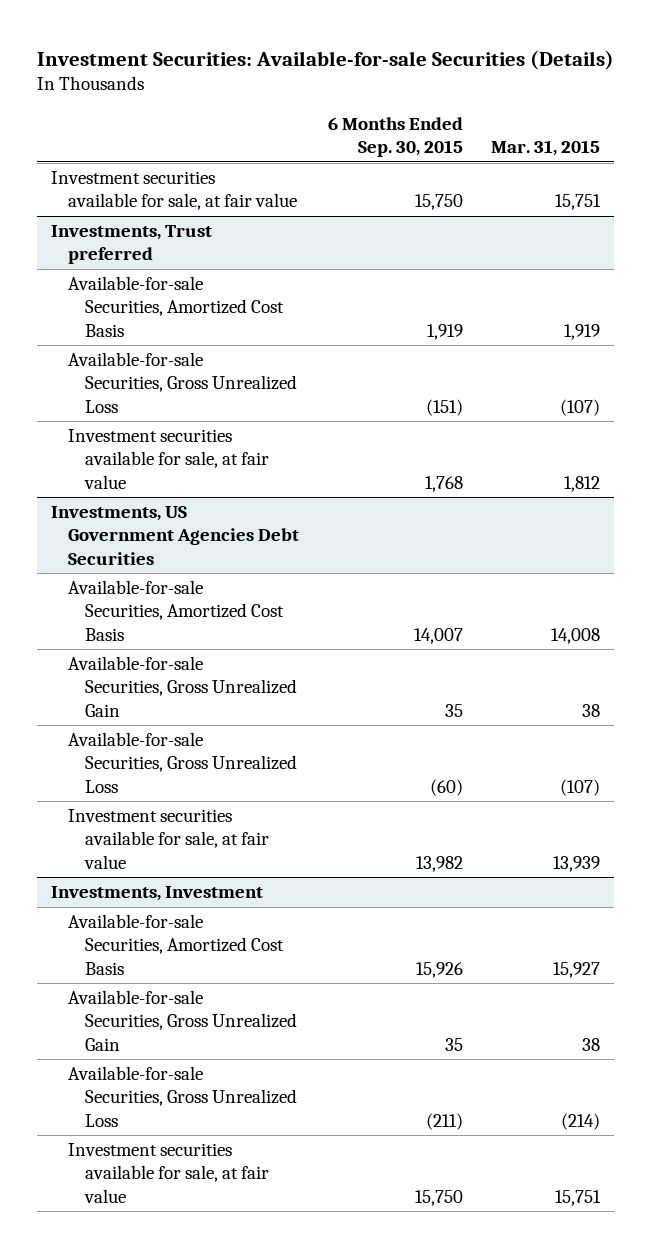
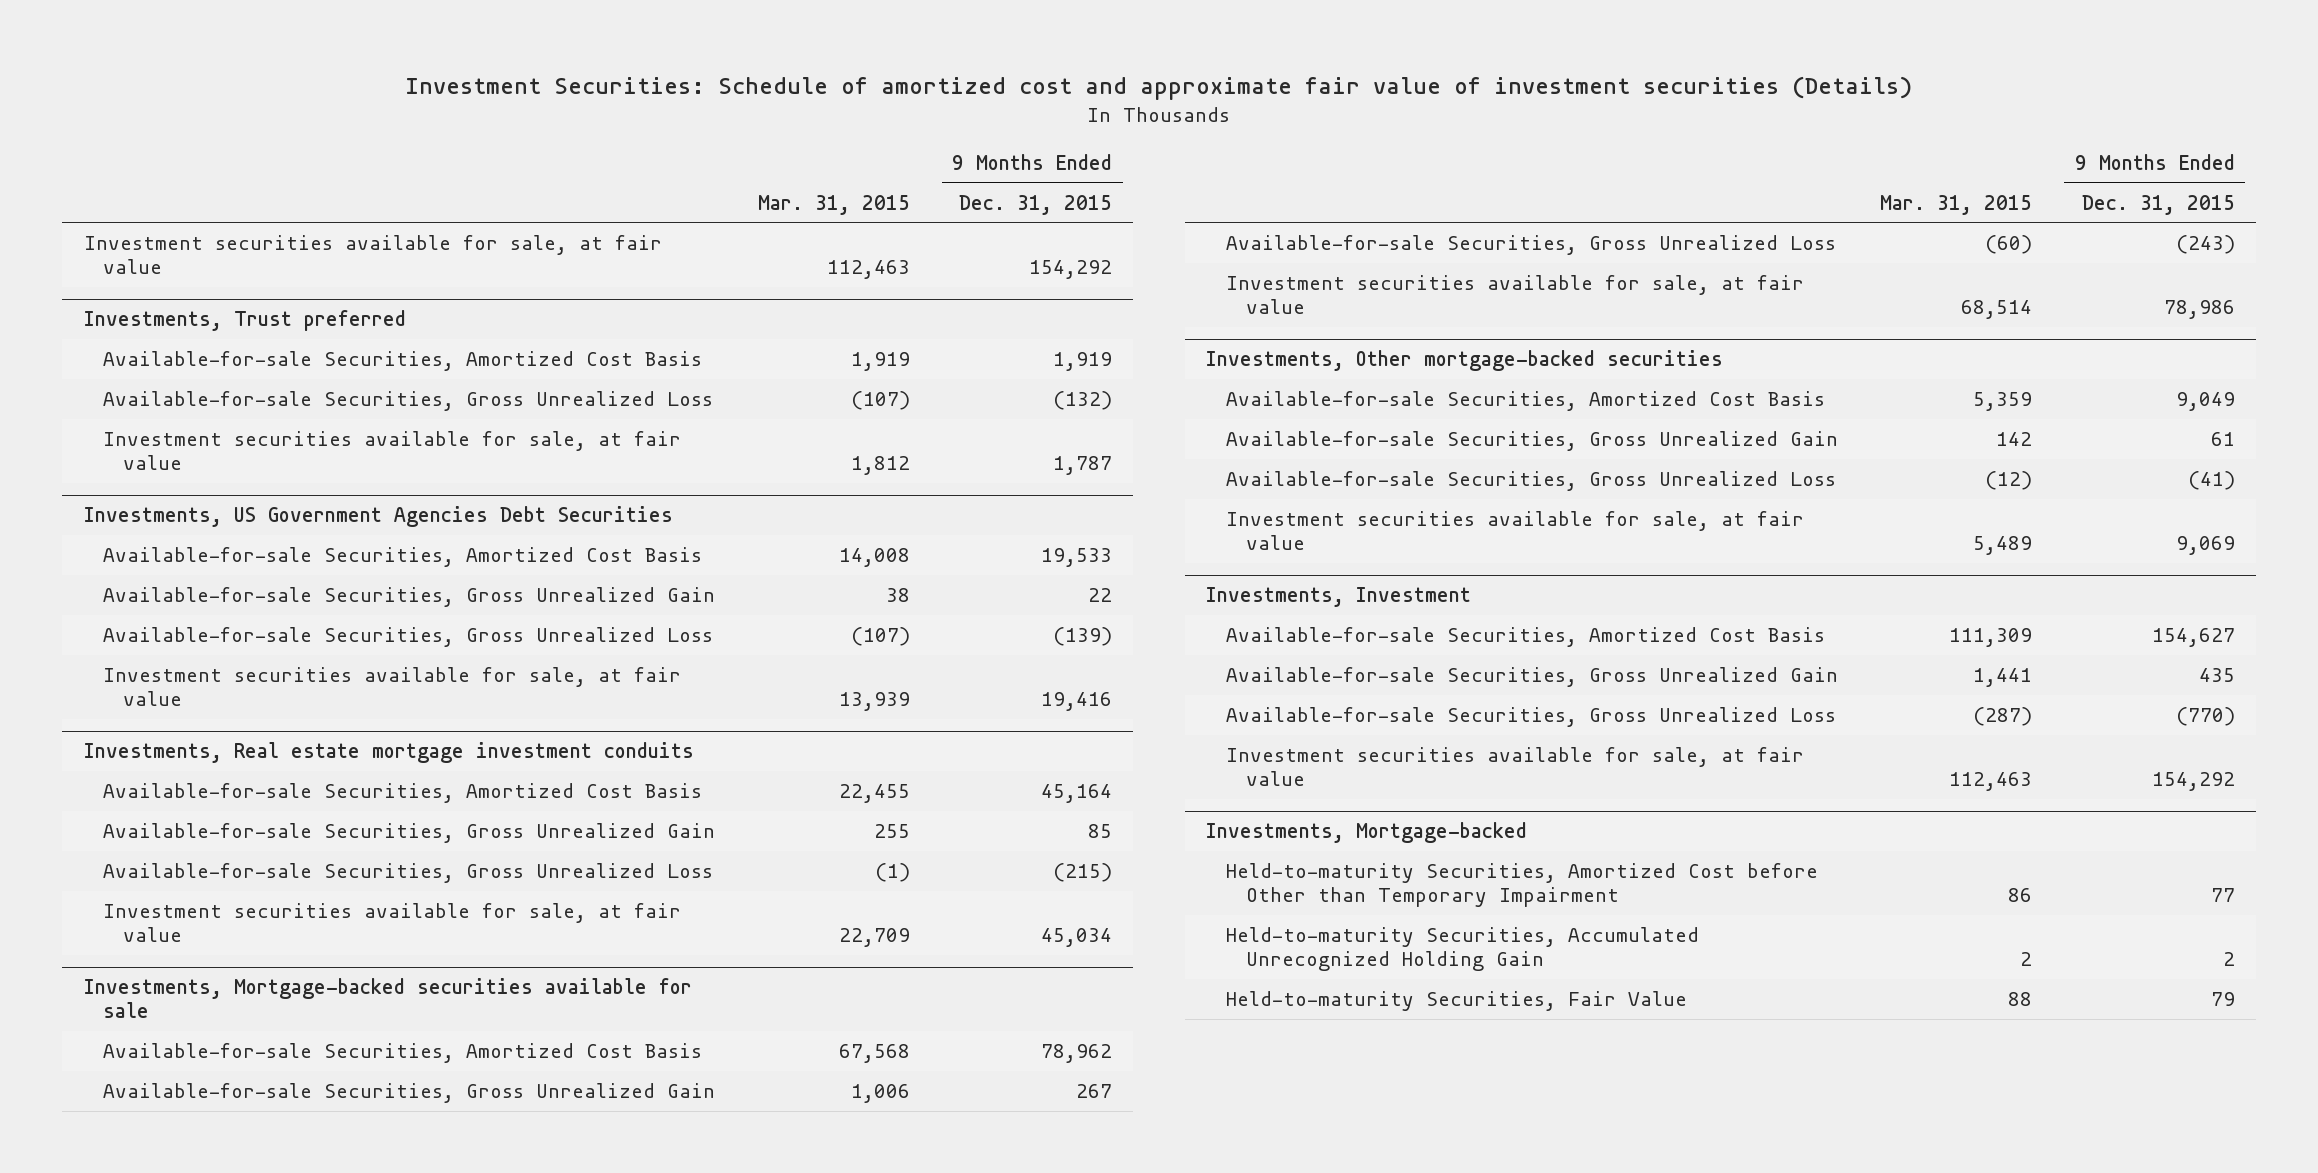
- Investment Securities: Available-for-sale Securities (Details)
+ Investment Securities: Schedule of amortized cost and approximate fair value of investment securities (Details)
- | 6 Months Ended Sep. 30, 2015 | Mar. 31, 2015
+ | Mar. 31, 2015 | 9 Months Ended Dec. 31, 2015
- Investment securities available for sale, at fair value | 15,750 | 15,751
+ Investment securities available for sale, at fair value | 112,463 | 154,292
+ Investments, Real estate mortgage investment conduits
+ Available-for-sale Securities, Amortized Cost Basis | 22,455 | 45,164
+ Available-for-sale Securities, Gross Unrealized Gain | 255 | 85
+ Available-for-sale Securities, Gross Unrealized Loss | (1) | (215)
+ Investment securities available for sale, at fair value | 22,709 | 45,034
+ Investments, Mortgage-backed securities available for sale
+ Available-for-sale Securities, Amortized Cost Basis | 67,568 | 78,962
+ Available-for-sale Securities, Gross Unrealized Gain | 1,006 | 267
+ Available-for-sale Securities, Gross Unrealized Loss | (60) | (243)
+ Investment securities available for sale, at fair value | 68,514 | 78,986
+ Investments, Other mortgage-backed securities
+ Available-for-sale Securities, Amortized Cost Basis | 5,359 | 9,049
+ Available-for-sale Securities, Gross Unrealized Gain | 142 | 61
+ Available-for-sale Securities, Gross Unrealized Loss | (12) | (41)
+ Investment securities available for sale, at fair value | 5,489 | 9,069
@ Investments, Investment
- Available-for-sale Securities, Amortized Cost Basis | 15,926 | 15,927
- Available-for-sale Securities, Gross Unrealized Gain | 35 | 38
- Available-for-sale Securities, Gross Unrealized Loss | (211) | (214)
- Investment securities available for sale, at fair value | 15,750 | 15,751
+ Available-for-sale Securities, Amortized Cost Basis | 111,309 | 154,627
+ Available-for-sale Securities, Gross Unrealized Gain | 1,441 | 435
+ Available-for-sale Securities, Gross Unrealized Loss | (287) | (770)
+ Investment securities available for sale, at fair value | 112,463 | 154,292
+ Investments, Mortgage-backed
+ Held-to-maturity Securities, Amortized Cost before Other than Temporary Impairment | 86 | 77
+ Held-to-maturity Securities, Accumulated Unrecognized Holding Gain | 2 | 2
+ Held-to-maturity Securities, Fair Value | 88 | 79

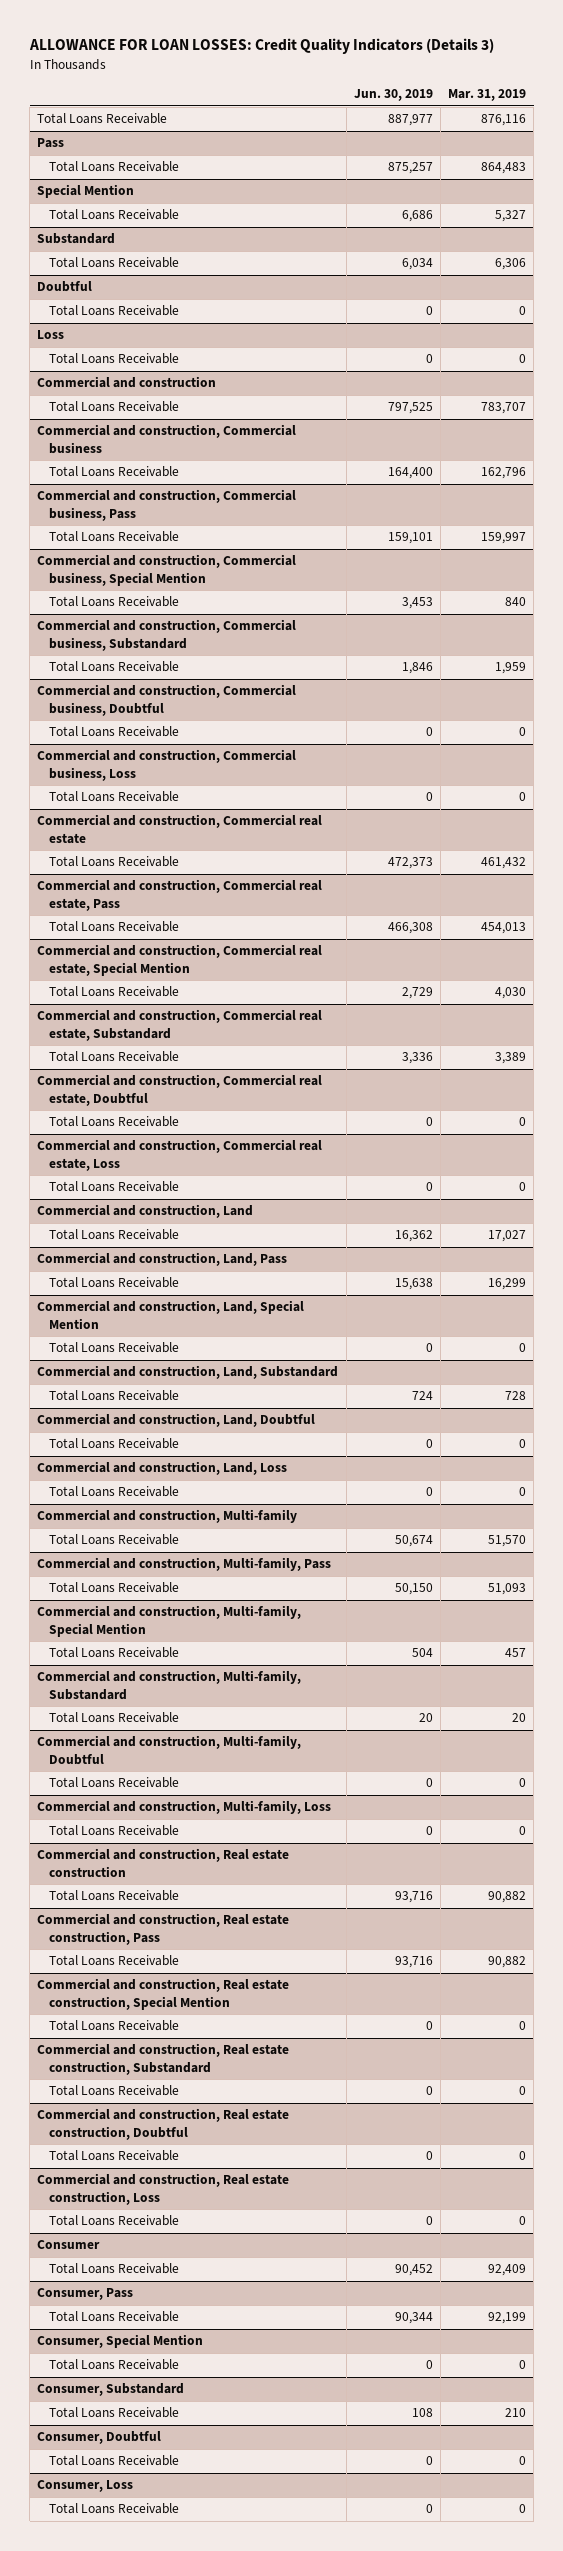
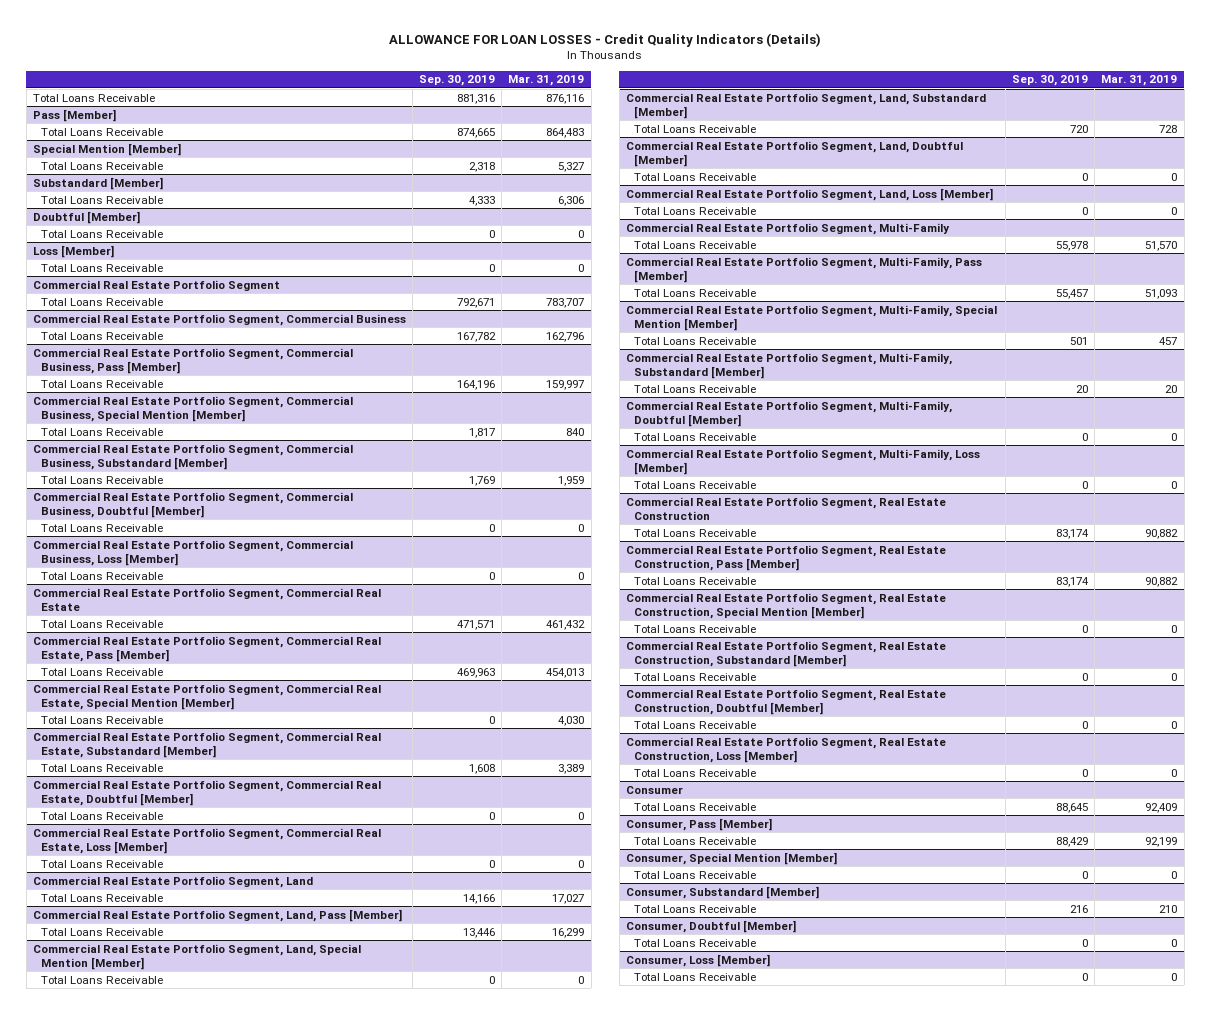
- ALLOWANCE FOR LOAN LOSSES: Credit Quality Indicators (Details 3)
+ ALLOWANCE FOR LOAN LOSSES - Credit Quality Indicators (Details)
- | Jun. 30, 2019 | Mar. 31, 2019
+ | Sep. 30, 2019 | Mar. 31, 2019
- Pass
+ Pass [Member]
- Special Mention
+ Special Mention [Member]
- Substandard
+ Substandard [Member]
- Doubtful
+ Doubtful [Member]
- Loss
+ Loss [Member]
- Commercial and construction
+ Commercial Real Estate Portfolio Segment
- Commercial and construction, Commercial business
+ Commercial Real Estate Portfolio Segment, Commercial Business
- Commercial and construction, Commercial business, Pass
+ Commercial Real Estate Portfolio Segment, Commercial Business, Pass [Member]
- Commercial and construction, Commercial business, Special Mention
+ Commercial Real Estate Portfolio Segment, Commercial Business, Special Mention [Member]
- Commercial and construction, Commercial business, Substandard
+ Commercial Real Estate Portfolio Segment, Commercial Business, Substandard [Member]
- Commercial and construction, Commercial business, Doubtful
+ Commercial Real Estate Portfolio Segment, Commercial Business, Doubtful [Member]
- Commercial and construction, Commercial business, Loss
+ Commercial Real Estate Portfolio Segment, Commercial Business, Loss [Member]
- Commercial and construction, Commercial real estate
+ Commercial Real Estate Portfolio Segment, Commercial Real Estate
- Commercial and construction, Commercial real estate, Pass
+ Commercial Real Estate Portfolio Segment, Commercial Real Estate, Pass [Member]
- Commercial and construction, Commercial real estate, Special Mention
+ Commercial Real Estate Portfolio Segment, Commercial Real Estate, Special Mention [Member]
- Commercial and construction, Commercial real estate, Substandard
+ Commercial Real Estate Portfolio Segment, Commercial Real Estate, Substandard [Member]
- Commercial and construction, Commercial real estate, Doubtful
+ Commercial Real Estate Portfolio Segment, Commercial Real Estate, Doubtful [Member]
- Commercial and construction, Commercial real estate, Loss
+ Commercial Real Estate Portfolio Segment, Commercial Real Estate, Loss [Member]
- Commercial and construction, Land
+ Commercial Real Estate Portfolio Segment, Land
- Commercial and construction, Land, Pass
+ Commercial Real Estate Portfolio Segment, Land, Pass [Member]
- Commercial and construction, Land, Special Mention
+ Commercial Real Estate Portfolio Segment, Land, Special Mention [Member]
- Commercial and construction, Land, Substandard
+ Commercial Real Estate Portfolio Segment, Land, Substandard [Member]
- Commercial and construction, Land, Doubtful
+ Commercial Real Estate Portfolio Segment, Land, Doubtful [Member]
- Commercial and construction, Land, Loss
+ Commercial Real Estate Portfolio Segment, Land, Loss [Member]
- Commercial and construction, Multi-family
+ Commercial Real Estate Portfolio Segment, Multi-Family
- Commercial and construction, Multi-family, Pass
+ Commercial Real Estate Portfolio Segment, Multi-Family, Pass [Member]
- Commercial and construction, Multi-family, Special Mention
+ Commercial Real Estate Portfolio Segment, Multi-Family, Special Mention [Member]
- Commercial and construction, Multi-family, Substandard
+ Commercial Real Estate Portfolio Segment, Multi-Family, Substandard [Member]
- Commercial and construction, Multi-family, Doubtful
+ Commercial Real Estate Portfolio Segment, Multi-Family, Doubtful [Member]
- Commercial and construction, Multi-family, Loss
+ Commercial Real Estate Portfolio Segment, Multi-Family, Loss [Member]
- Commercial and construction, Real estate construction
+ Commercial Real Estate Portfolio Segment, Real Estate Construction
- Commercial and construction, Real estate construction, Pass
+ Commercial Real Estate Portfolio Segment, Real Estate Construction, Pass [Member]
- Commercial and construction, Real estate construction, Special Mention
+ Commercial Real Estate Portfolio Segment, Real Estate Construction, Special Mention [Member]
- Commercial and construction, Real estate construction, Substandard
+ Commercial Real Estate Portfolio Segment, Real Estate Construction, Substandard [Member]
- Commercial and construction, Real estate construction, Doubtful
+ Commercial Real Estate Portfolio Segment, Real Estate Construction, Doubtful [Member]
- Commercial and construction, Real estate construction, Loss
+ Commercial Real Estate Portfolio Segment, Real Estate Construction, Loss [Member]
- Consumer, Pass
+ Consumer, Pass [Member]
- Consumer, Special Mention
+ Consumer, Special Mention [Member]
- Consumer, Substandard
+ Consumer, Substandard [Member]
- Consumer, Doubtful
+ Consumer, Doubtful [Member]
- Consumer, Loss
+ Consumer, Loss [Member]

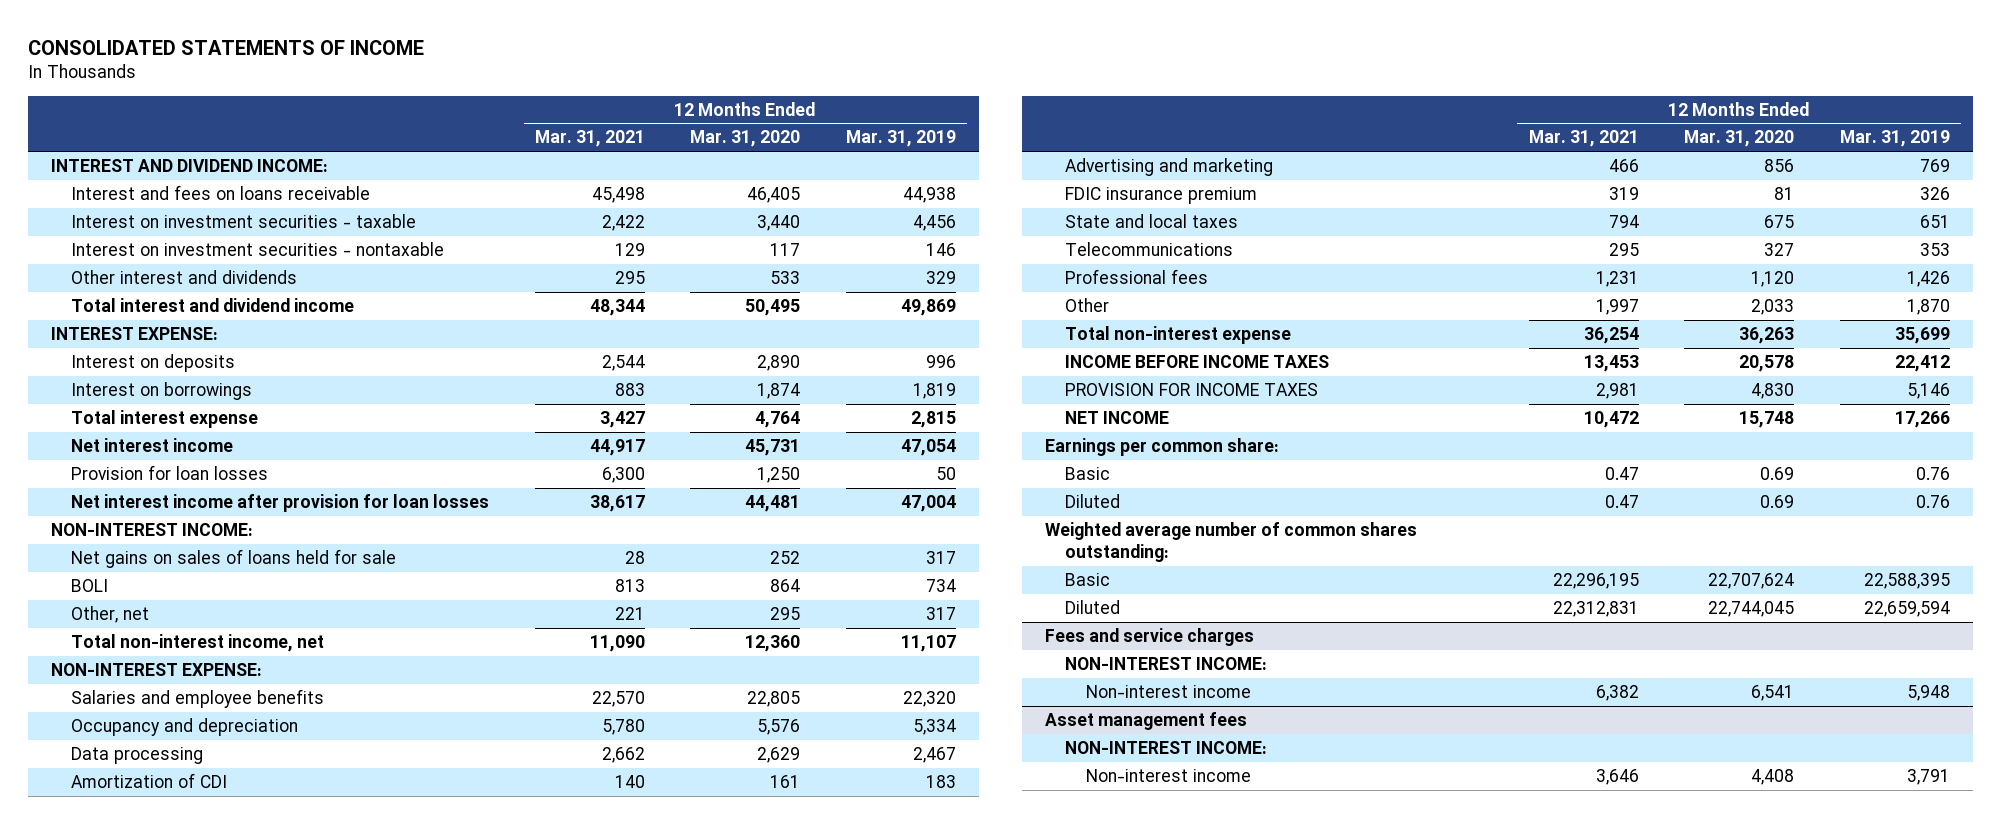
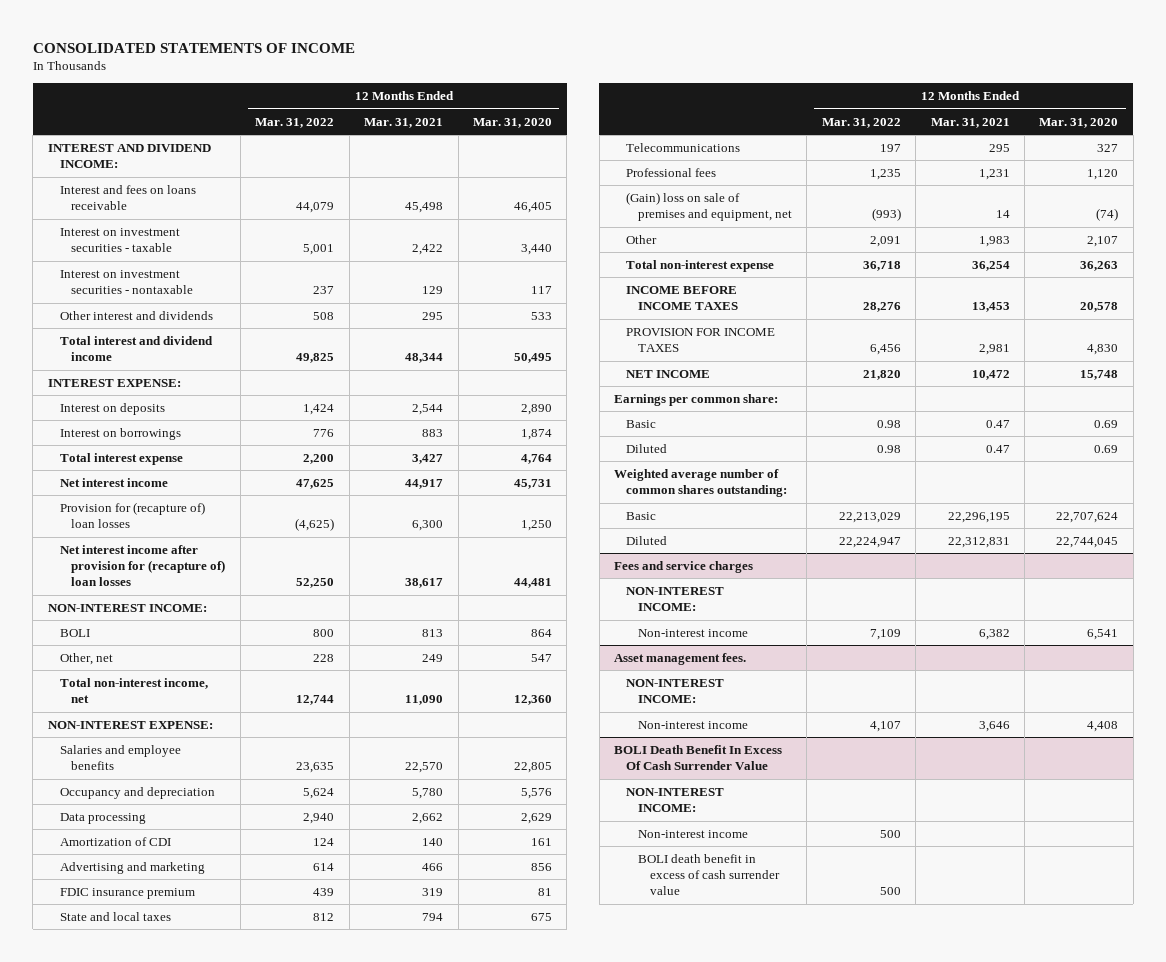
- | 12 Months Ended Mar. 31, 2021 | 12 Months Ended Mar. 31, 2020 | 12 Months Ended Mar. 31, 2019
+ | 12 Months Ended Mar. 31, 2022 | 12 Months Ended Mar. 31, 2021 | 12 Months Ended Mar. 31, 2020
- Provision for loan losses | 6,300 | 1,250 | 50
- Net interest income after provision for loan losses | 38,617 | 44,481 | 47,004
+ Provision for (recapture of) loan losses | (4,625) | 6,300 | 1,250
+ Net interest income after provision for (recapture of) loan losses | 52,250 | 38,617 | 44,481
- Net gains on sales of loans held for sale | 28 | 252 | 317
- Other, net | 221 | 295 | 317
+ Other, net | 228 | 249 | 547
- Other | 1,997 | 2,033 | 1,870
+ (Gain) loss on sale of premises and equipment, net | (993) | 14 | (74)
+ Other | 2,091 | 1,983 | 2,107
- Asset management fees
+ Asset management fees.
+ BOLI Death Benefit In Excess Of Cash Surrender Value
+ NON-INTEREST INCOME:
+ Non-interest income | 500 | |
+ BOLI death benefit in excess of cash surrender value | 500 | |

